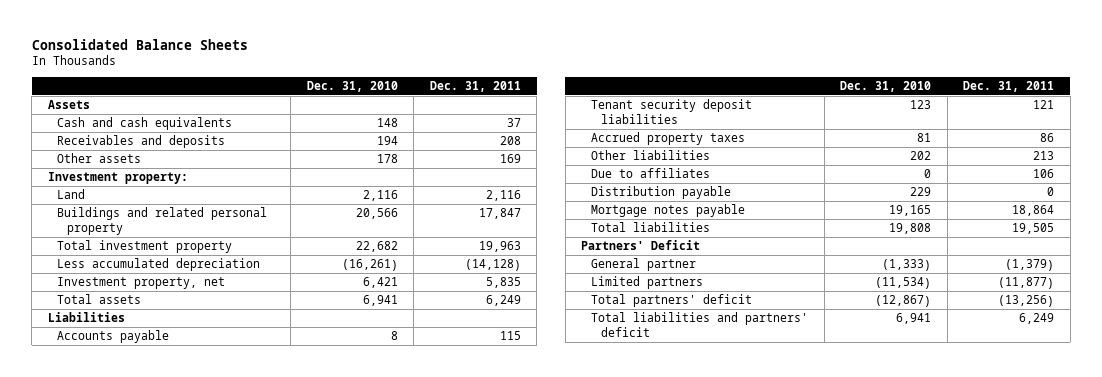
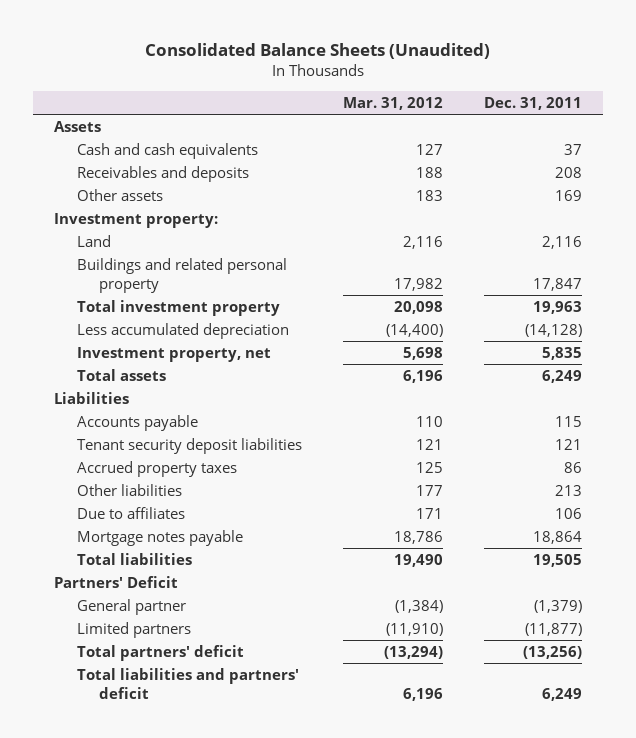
- Consolidated Balance Sheets
+ Consolidated Balance Sheets (Unaudited)
- | Dec. 31, 2010 | Dec. 31, 2011
+ | Mar. 31, 2012 | Dec. 31, 2011
- Distribution payable | 229 | 0

